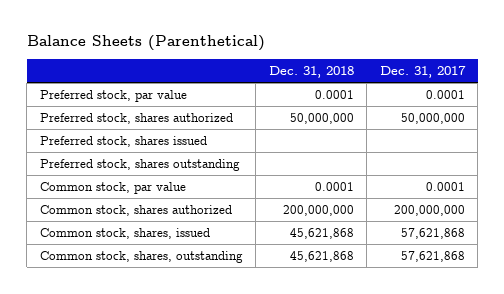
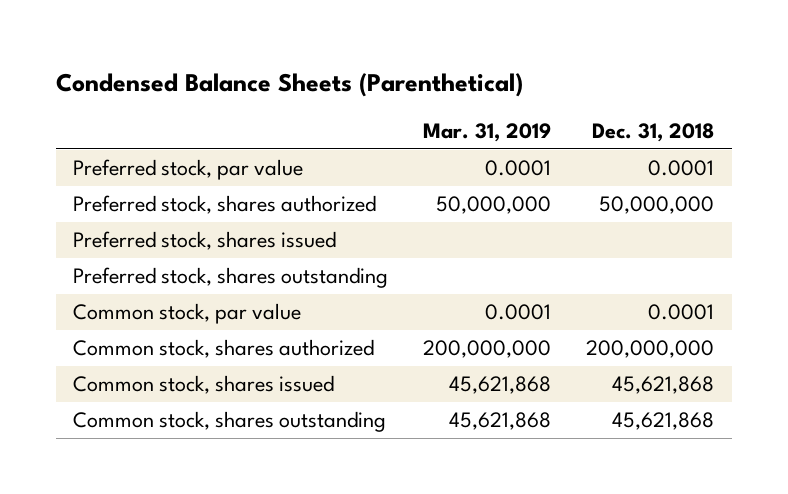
- Balance Sheets (Parenthetical)
+ Condensed Balance Sheets (Parenthetical)
- | Dec. 31, 2018 | Dec. 31, 2017
+ | Mar. 31, 2019 | Dec. 31, 2018
- Common stock, shares, issued | 45,621,868 | 57,621,868
- Common stock, shares, outstanding | 45,621,868 | 57,621,868
+ Common stock, shares issued | 45,621,868 | 45,621,868
+ Common stock, shares outstanding | 45,621,868 | 45,621,868

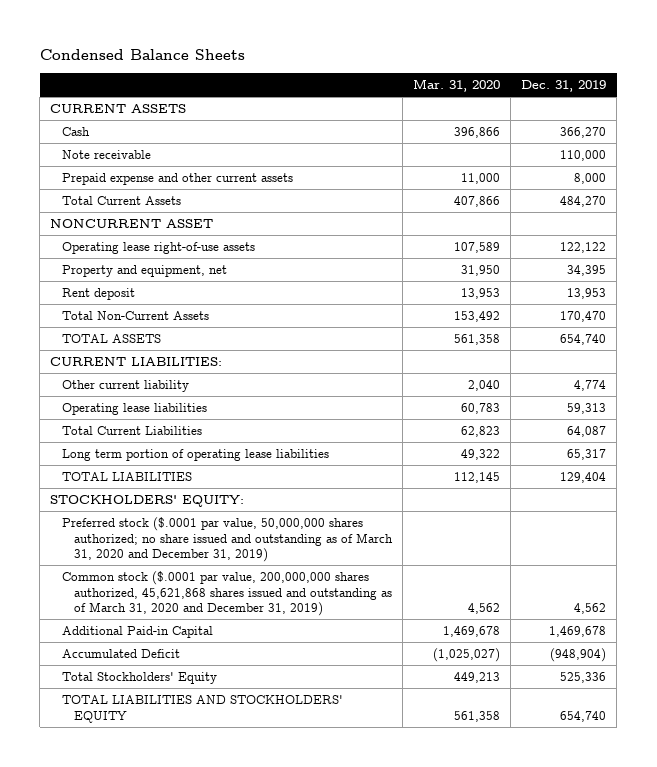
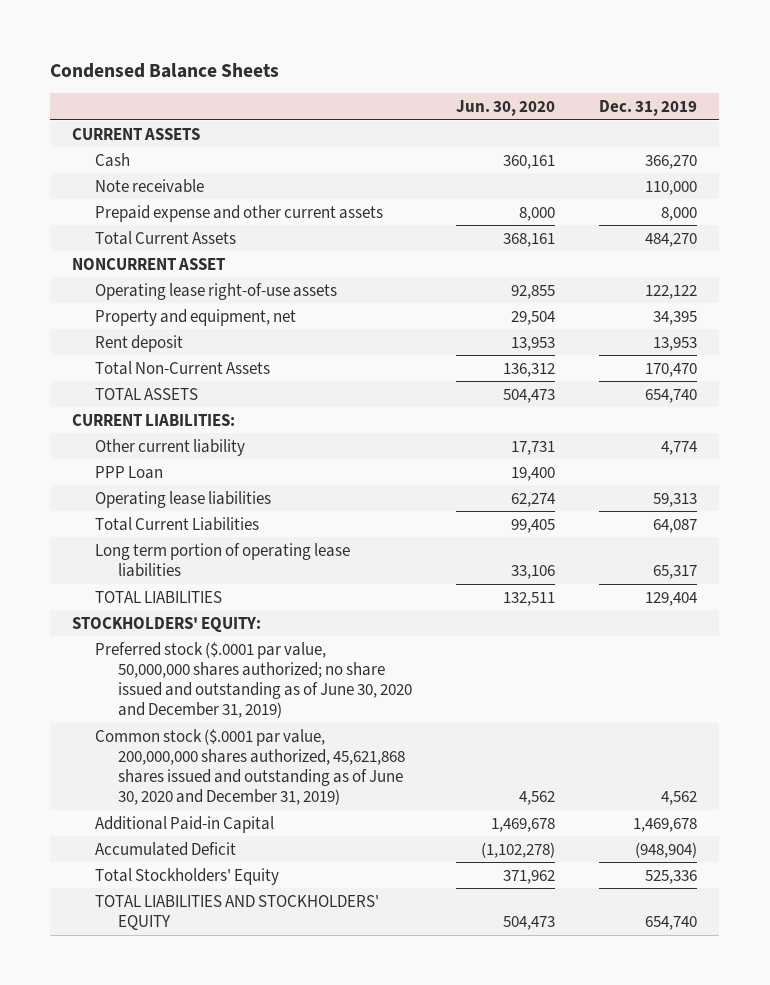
- | Mar. 31, 2020 | Dec. 31, 2019
+ | Jun. 30, 2020 | Dec. 31, 2019
+ PPP Loan | 19,400 |
- Preferred stock ($.0001 par value, 50,000,000 shares authorized; no share issued and outstanding as of March 31, 2020 and December 31, 2019)
- Common stock ($.0001 par value, 200,000,000 shares authorized, 45,621,868 shares issued and outstanding as of March 31, 2020 and December 31, 2019) | 4,562 | 4,562
+ Preferred stock ($.0001 par value, 50,000,000 shares authorized; no share issued and outstanding as of June 30, 2020 and December 31, 2019)
+ Common stock ($.0001 par value, 200,000,000 shares authorized, 45,621,868 shares issued and outstanding as of June 30, 2020 and December 31, 2019) | 4,562 | 4,562

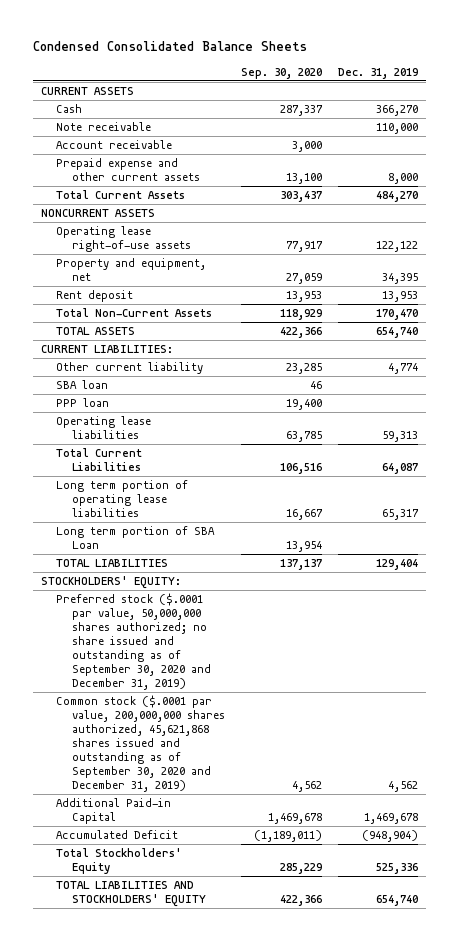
- Condensed Balance Sheets
+ Condensed Consolidated Balance Sheets
- | Jun. 30, 2020 | Dec. 31, 2019
+ | Sep. 30, 2020 | Dec. 31, 2019
+ Account receivable | 3,000 |
- NONCURRENT ASSET
+ NONCURRENT ASSETS
- PPP Loan | 19,400 |
+ SBA loan | 46 |
+ PPP loan | 19,400 |
+ Long term portion of SBA Loan | 13,954 |
- Preferred stock ($.0001 par value, 50,000,000 shares authorized; no share issued and outstanding as of June 30, 2020 and December 31, 2019)
- Common stock ($.0001 par value, 200,000,000 shares authorized, 45,621,868 shares issued and outstanding as of June 30, 2020 and December 31, 2019) | 4,562 | 4,562
+ Preferred stock ($.0001 par value, 50,000,000 shares authorized; no share issued and outstanding as of September 30, 2020 and December 31, 2019)
+ Common stock ($.0001 par value, 200,000,000 shares authorized, 45,621,868 shares issued and outstanding as of September 30, 2020 and December 31, 2019) | 4,562 | 4,562

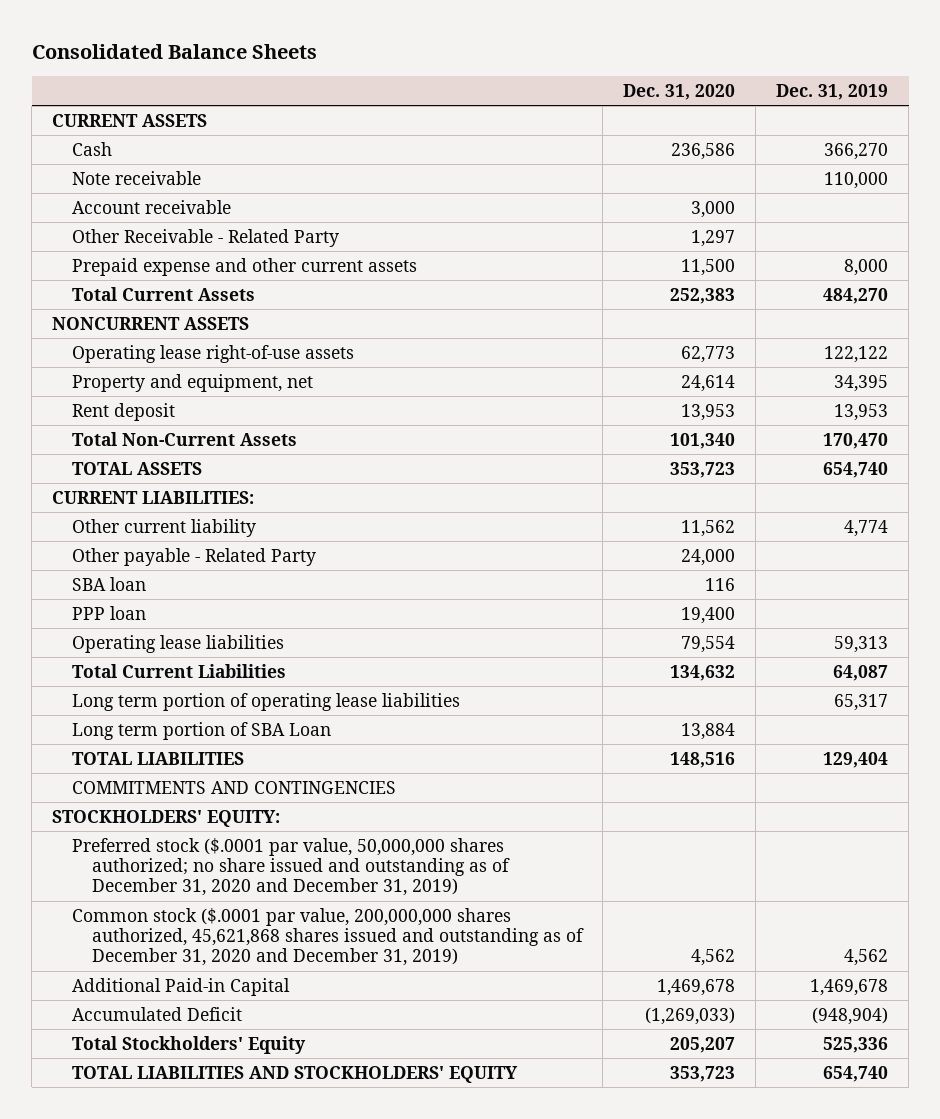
- Condensed Consolidated Balance Sheets
+ Consolidated Balance Sheets
- | Sep. 30, 2020 | Dec. 31, 2019
+ | Dec. 31, 2020 | Dec. 31, 2019
+ Other Receivable - Related Party | 1,297 |
+ Other payable - Related Party | 24,000 |
+ COMMITMENTS AND CONTINGENCIES
- Preferred stock ($.0001 par value, 50,000,000 shares authorized; no share issued and outstanding as of September 30, 2020 and December 31, 2019)
- Common stock ($.0001 par value, 200,000,000 shares authorized, 45,621,868 shares issued and outstanding as of September 30, 2020 and December 31, 2019) | 4,562 | 4,562
+ Preferred stock ($.0001 par value, 50,000,000 shares authorized; no share issued and outstanding as of December 31, 2020 and December 31, 2019)
+ Common stock ($.0001 par value, 200,000,000 shares authorized, 45,621,868 shares issued and outstanding as of December 31, 2020 and December 31, 2019) | 4,562 | 4,562

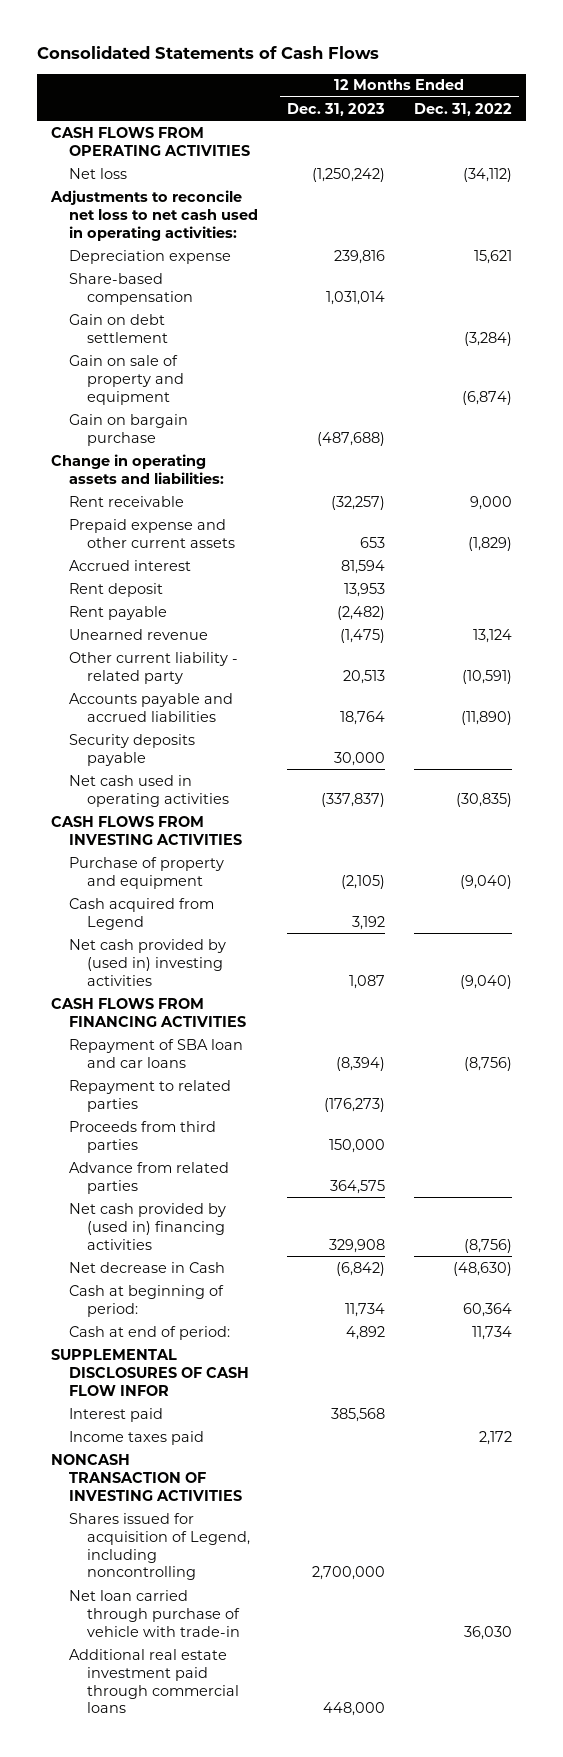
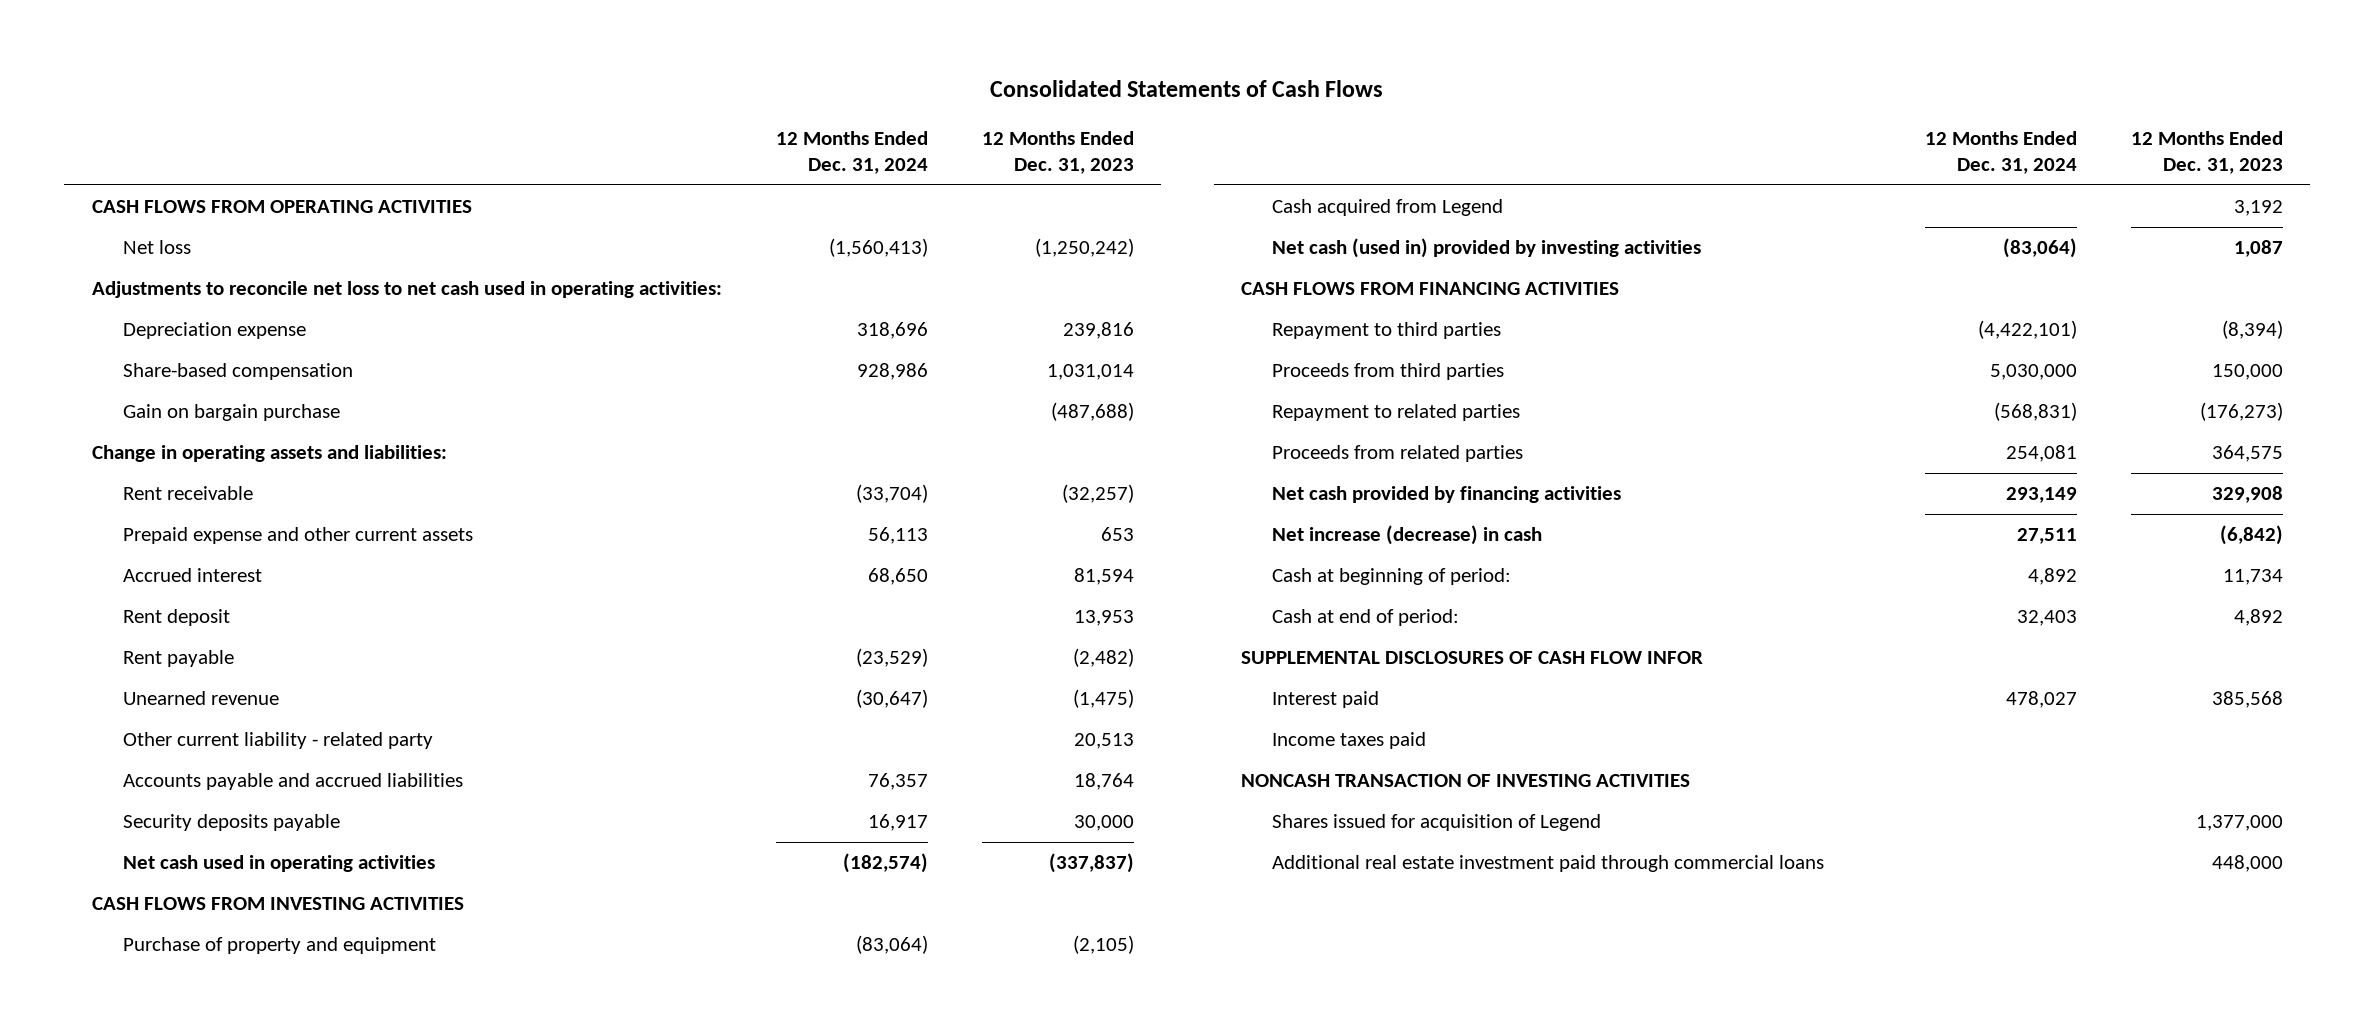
- | 12 Months Ended Dec. 31, 2023 | 12 Months Ended Dec. 31, 2022
+ | 12 Months Ended Dec. 31, 2024 | 12 Months Ended Dec. 31, 2023
- Gain on debt settlement | | (3,284)
- Gain on sale of property and equipment | | (6,874)
- Net cash provided by (used in) investing activities | 1,087 | (9,040)
+ Net cash (used in) provided by investing activities | (83,064) | 1,087
- Repayment of SBA loan and car loans | (8,394) | (8,756)
+ Repayment to third parties | (4,422,101) | (8,394)
- Advance from related parties | 364,575 |
- Net cash provided by (used in) financing activities | 329,908 | (8,756)
- Net decrease in Cash | (6,842) | (48,630)
moved down: Repayment to related parties | (568,831) | (176,273)
+ Proceeds from related parties | 254,081 | 364,575
+ Net cash provided by financing activities | 293,149 | 329,908
+ Net increase (decrease) in cash | 27,511 | (6,842)
- Shares issued for acquisition of Legend, including noncontrolling | 2,700,000 |
- Net loan carried through purchase of vehicle with trade-in | | 36,030
+ Shares issued for acquisition of Legend | | 1,377,000

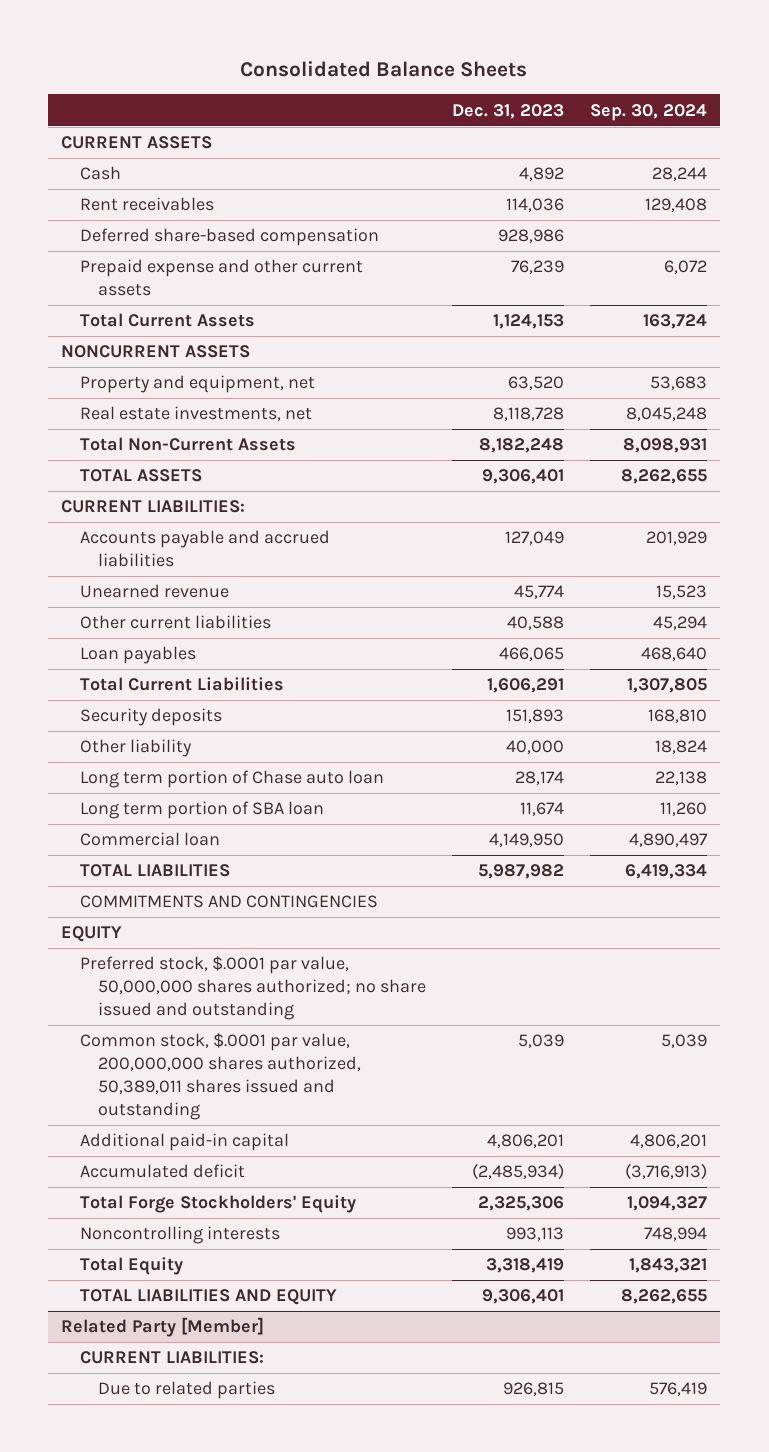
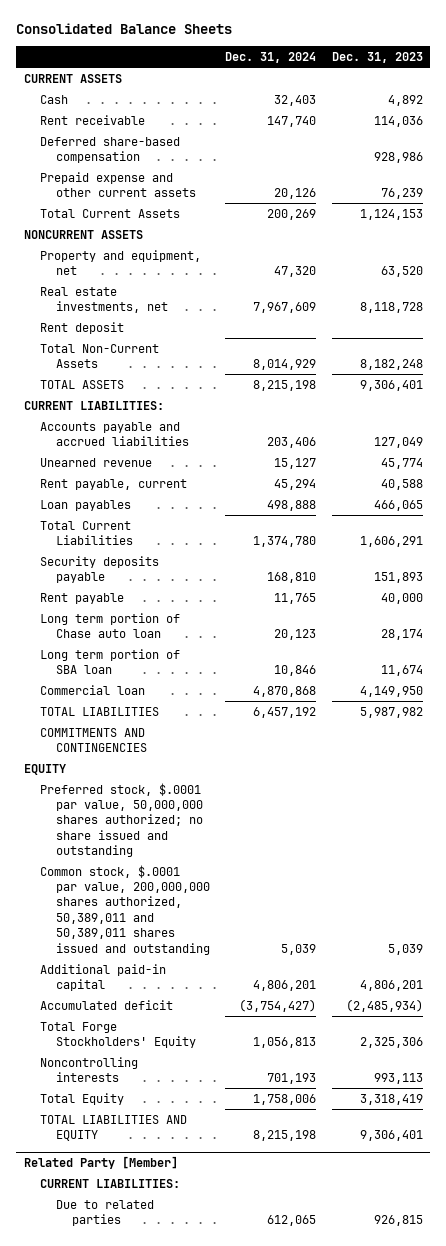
- | Dec. 31, 2023 | Sep. 30, 2024
+ | Dec. 31, 2024 | Dec. 31, 2023
- Rent receivables | 114,036 | 129,408
+ Rent receivable | 147,740 | 114,036
+ Rent deposit
- Other current liabilities | 40,588 | 45,294
+ Rent payable, current | 45,294 | 40,588
- Security deposits | 151,893 | 168,810
- Other liability | 40,000 | 18,824
+ Security deposits payable | 168,810 | 151,893
+ Rent payable | 11,765 | 40,000
- Common stock, $.0001 par value, 200,000,000 shares authorized, 50,389,011 shares issued and outstanding | 5,039 | 5,039
+ Common stock, $.0001 par value, 200,000,000 shares authorized, 50,389,011 and 50,389,011 shares issued and outstanding | 5,039 | 5,039

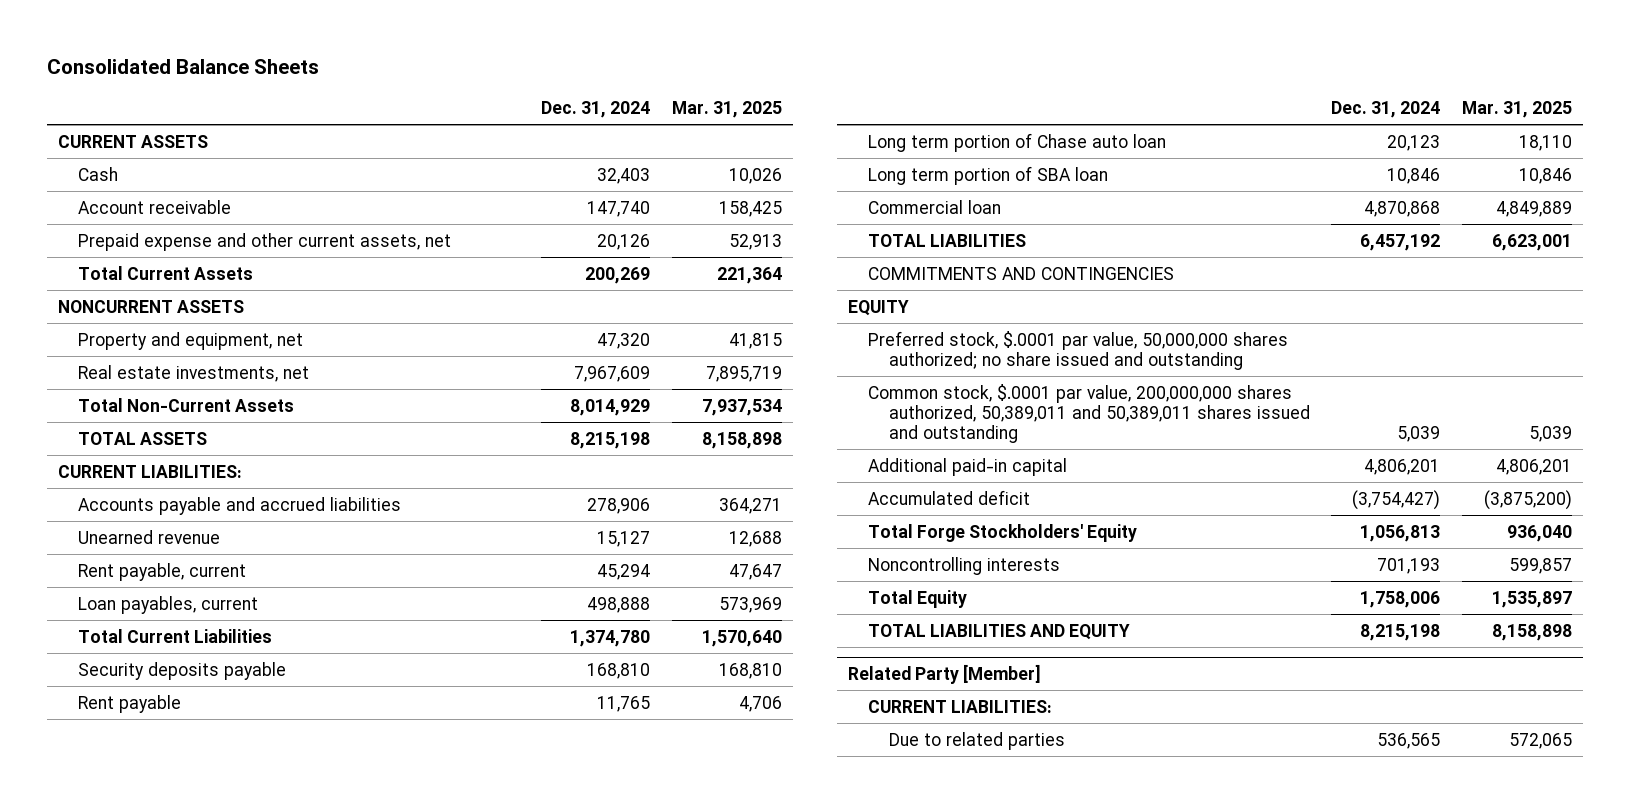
- | Dec. 31, 2024 | Dec. 31, 2023
+ | Dec. 31, 2024 | Mar. 31, 2025
- Rent receivable | 147,740 | 114,036
- Deferred share-based compensation | | 928,986
- Prepaid expense and other current assets | 20,126 | 76,239
+ Account receivable | 147,740 | 158,425
+ Prepaid expense and other current assets, net | 20,126 | 52,913
- Rent deposit
- Accounts payable and accrued liabilities | 203,406 | 127,049
+ Accounts payable and accrued liabilities | 278,906 | 364,271
- Loan payables | 498,888 | 466,065
+ Loan payables, current | 498,888 | 573,969
@ Related Party [Member]
- Due to related parties | 612,065 | 926,815
+ Due to related parties | 536,565 | 572,065

